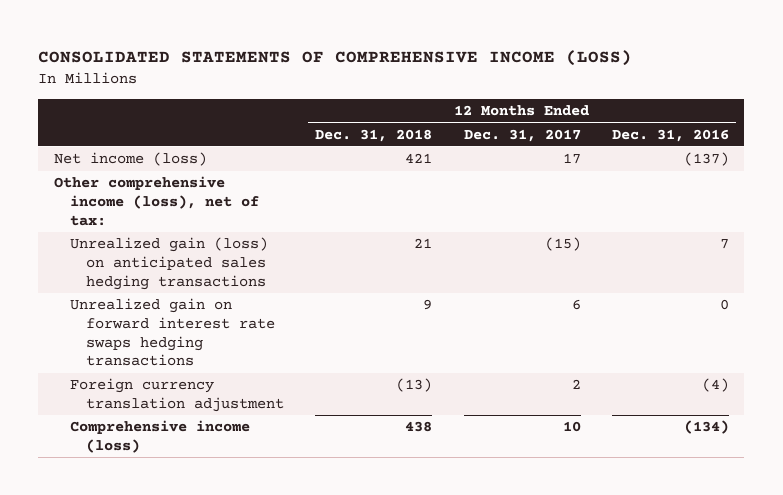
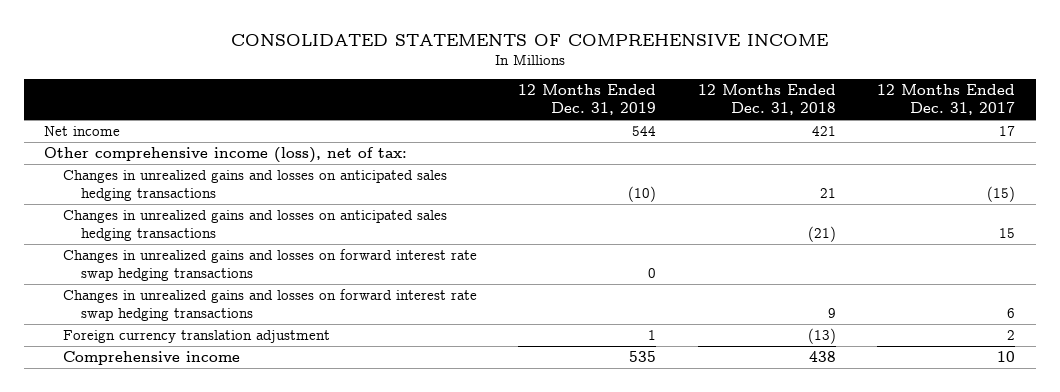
- CONSOLIDATED STATEMENTS OF COMPREHENSIVE INCOME (LOSS)
+ CONSOLIDATED STATEMENTS OF COMPREHENSIVE INCOME
- | 12 Months Ended Dec. 31, 2018 | 12 Months Ended Dec. 31, 2017 | 12 Months Ended Dec. 31, 2016
+ | 12 Months Ended Dec. 31, 2019 | 12 Months Ended Dec. 31, 2018 | 12 Months Ended Dec. 31, 2017
- Net income (loss) | 421 | 17 | (137)
+ Net income | 544 | 421 | 17
- Unrealized gain (loss) on anticipated sales hedging transactions | 21 | (15) | 7
- Unrealized gain on forward interest rate swaps hedging transactions | 9 | 6 | 0
+ Changes in unrealized gains and losses on anticipated sales hedging transactions | (10) | 21 | (15)
+ Changes in unrealized gains and losses on anticipated sales hedging transactions | | (21) | 15
+ Changes in unrealized gains and losses on forward interest rate swap hedging transactions | 0 | |
+ Changes in unrealized gains and losses on forward interest rate swap hedging transactions | | 9 | 6
- Comprehensive income (loss) | 438 | 10 | (134)
+ Comprehensive income | 535 | 438 | 10

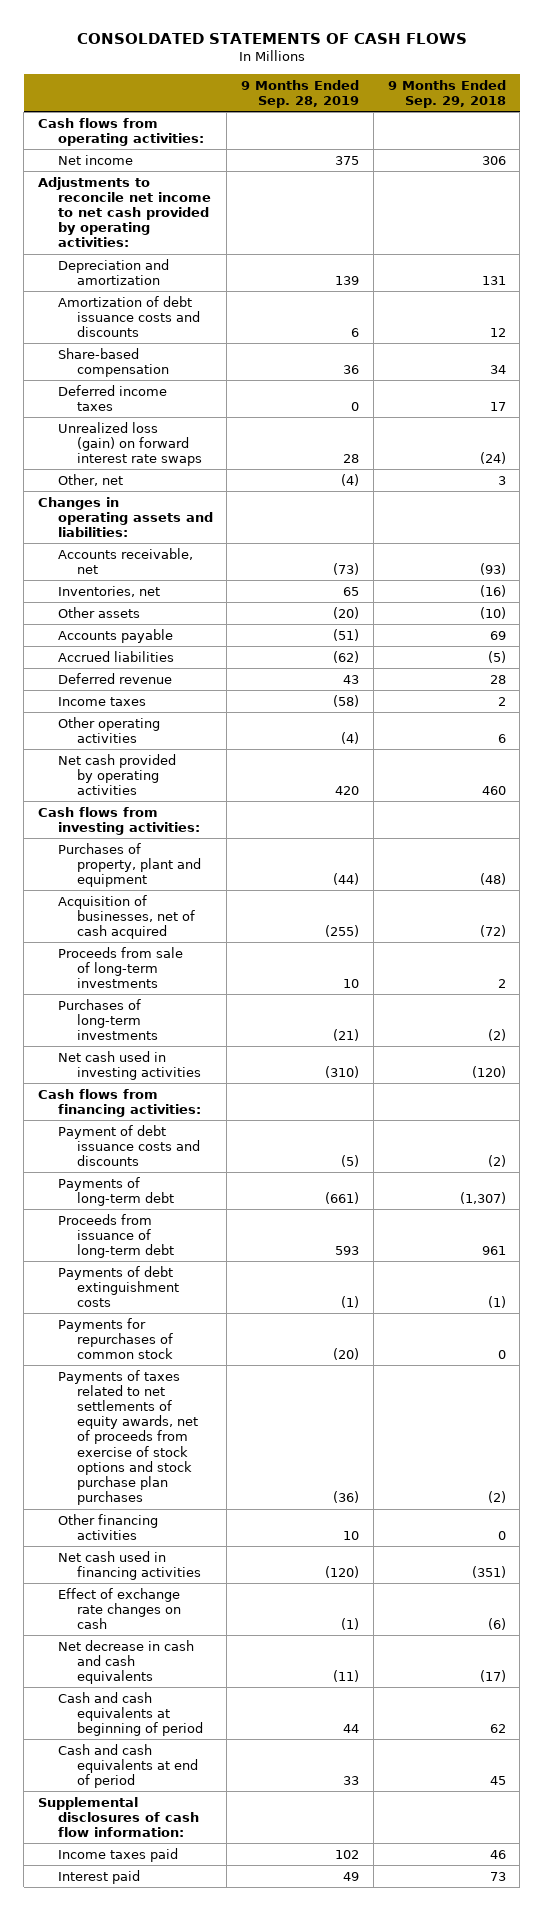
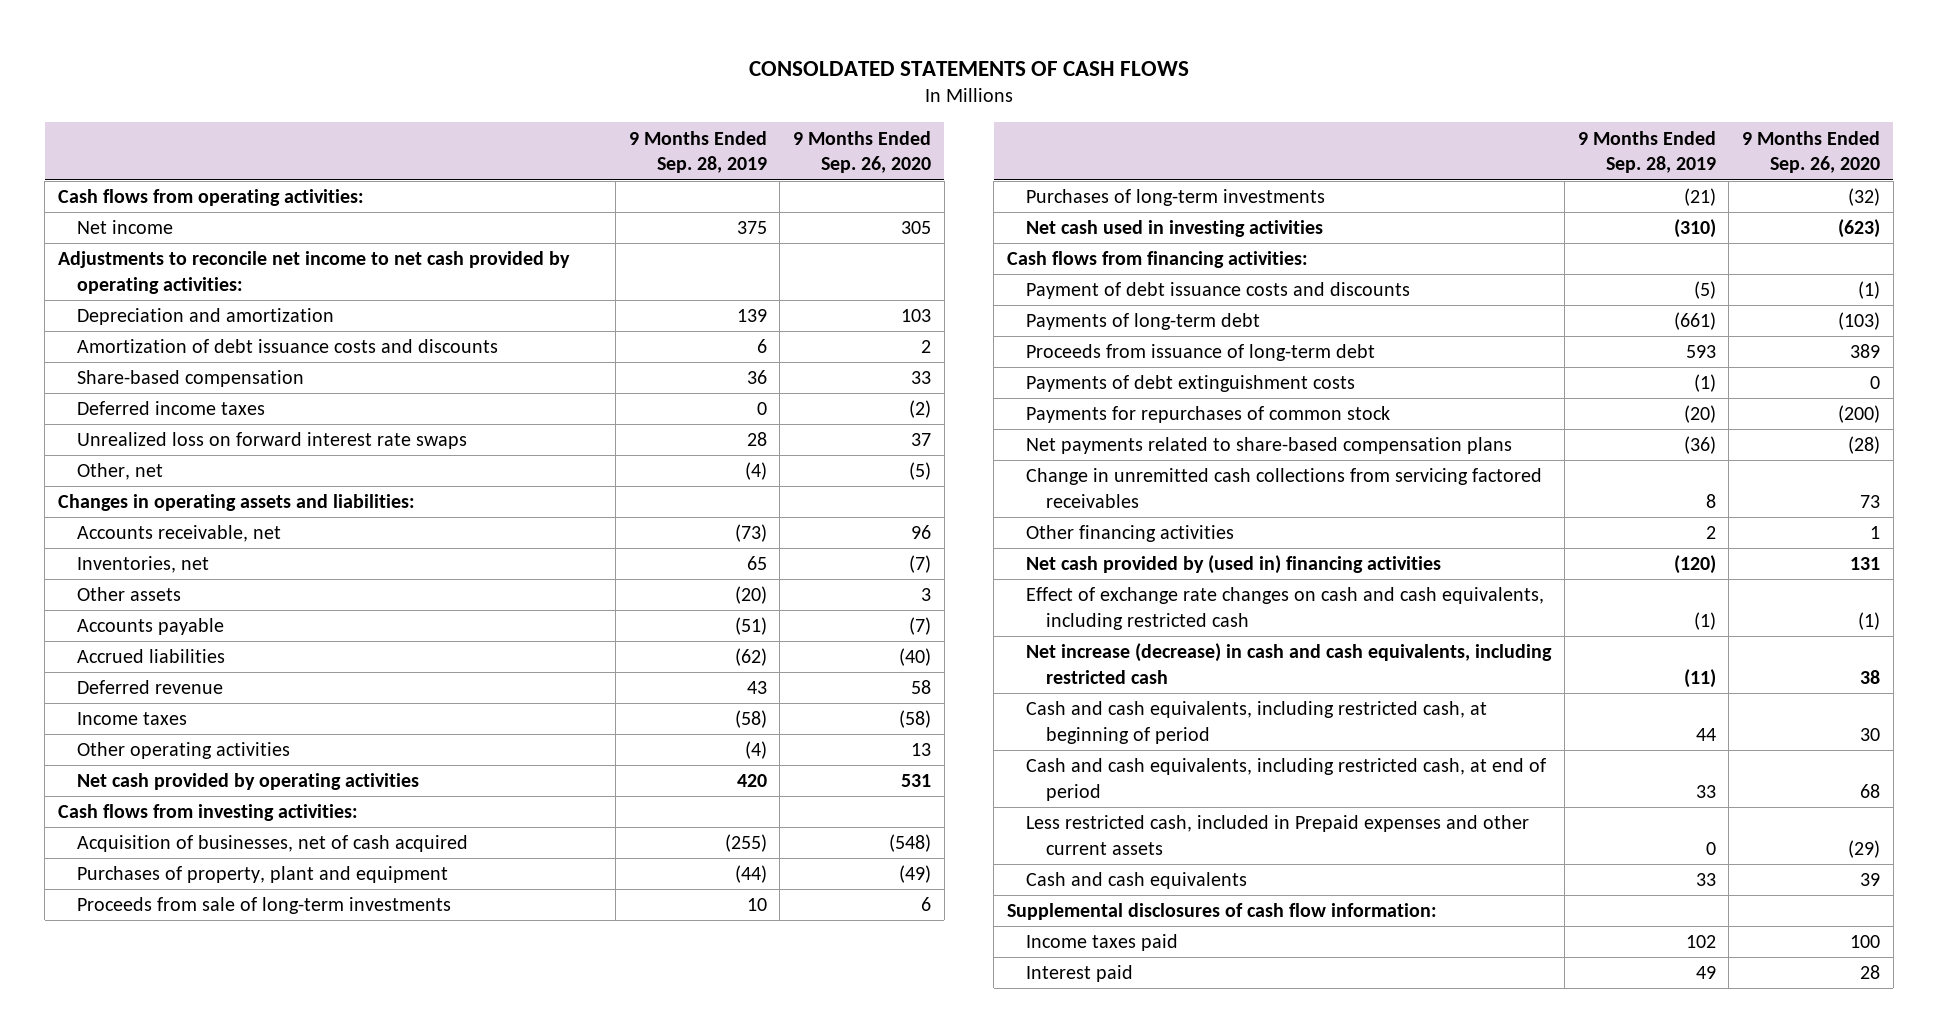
- | 9 Months Ended Sep. 28, 2019 | 9 Months Ended Sep. 29, 2018
+ | 9 Months Ended Sep. 28, 2019 | 9 Months Ended Sep. 26, 2020
- Unrealized loss (gain) on forward interest rate swaps | 28 | (24)
+ Unrealized loss on forward interest rate swaps | 28 | 37
moved down: Purchases of property, plant and equipment | (44) | (49)
- Payments of taxes related to net settlements of equity awards, net of proceeds from exercise of stock options and stock purchase plan purchases | (36) | (2)
- Other financing activities | 10 | 0
- Net cash used in financing activities | (120) | (351)
- Effect of exchange rate changes on cash | (1) | (6)
- Net decrease in cash and cash equivalents | (11) | (17)
- Cash and cash equivalents at beginning of period | 44 | 62
- Cash and cash equivalents at end of period | 33 | 45
+ Net payments related to share-based compensation plans | (36) | (28)
+ Change in unremitted cash collections from servicing factored receivables | 8 | 73
+ Other financing activities | 2 | 1
+ Net cash provided by (used in) financing activities | (120) | 131
+ Effect of exchange rate changes on cash and cash equivalents, including restricted cash | (1) | (1)
+ Net increase (decrease) in cash and cash equivalents, including restricted cash | (11) | 38
+ Cash and cash equivalents, including restricted cash, at beginning of period | 44 | 30
+ Cash and cash equivalents, including restricted cash, at end of period | 33 | 68
+ Less restricted cash, included in Prepaid expenses and other current assets | 0 | (29)
+ Cash and cash equivalents | 33 | 39

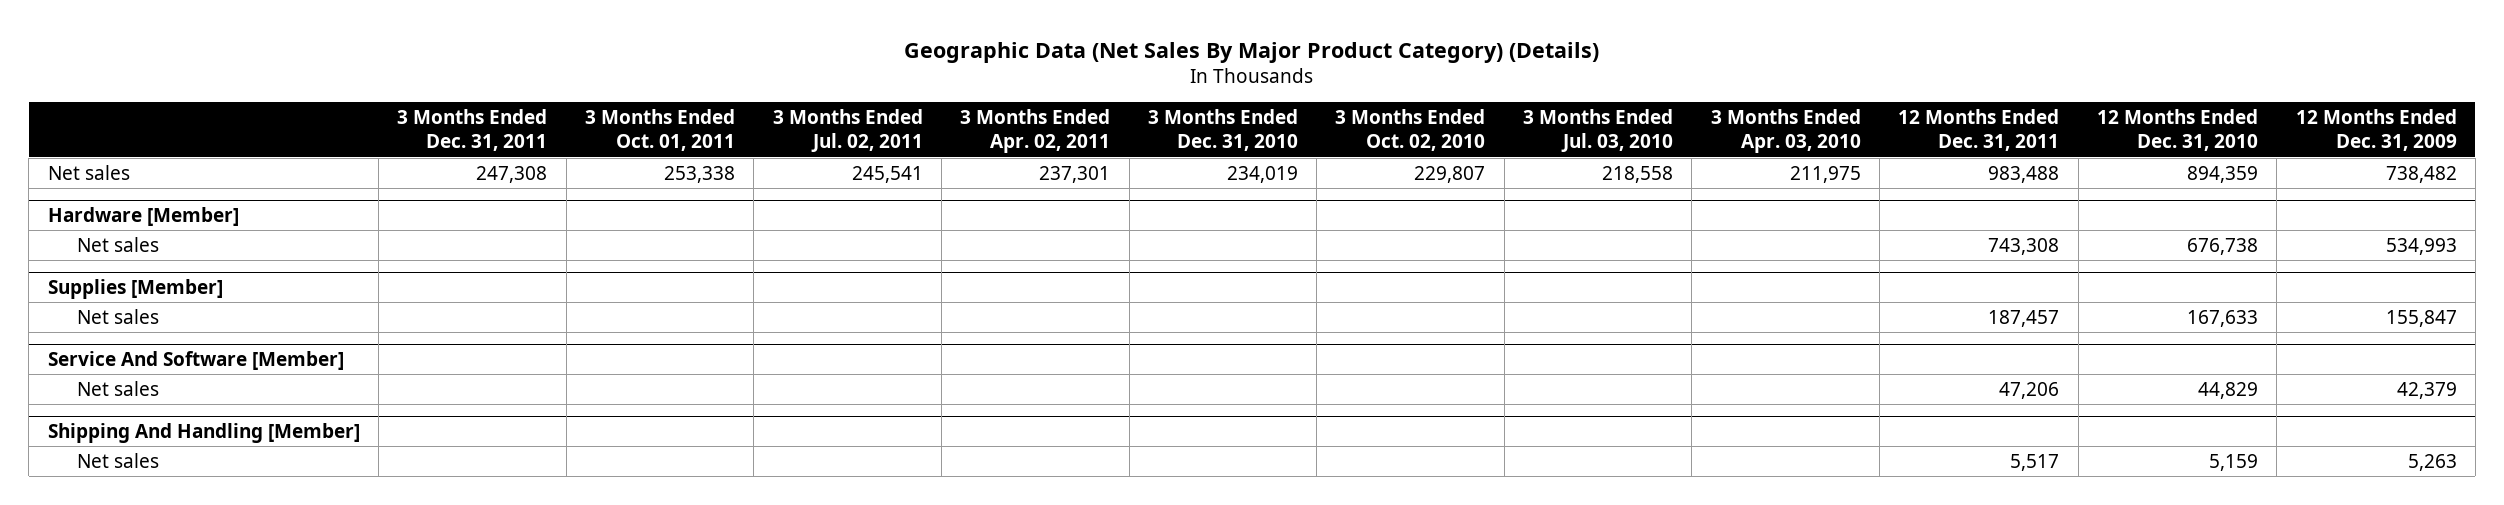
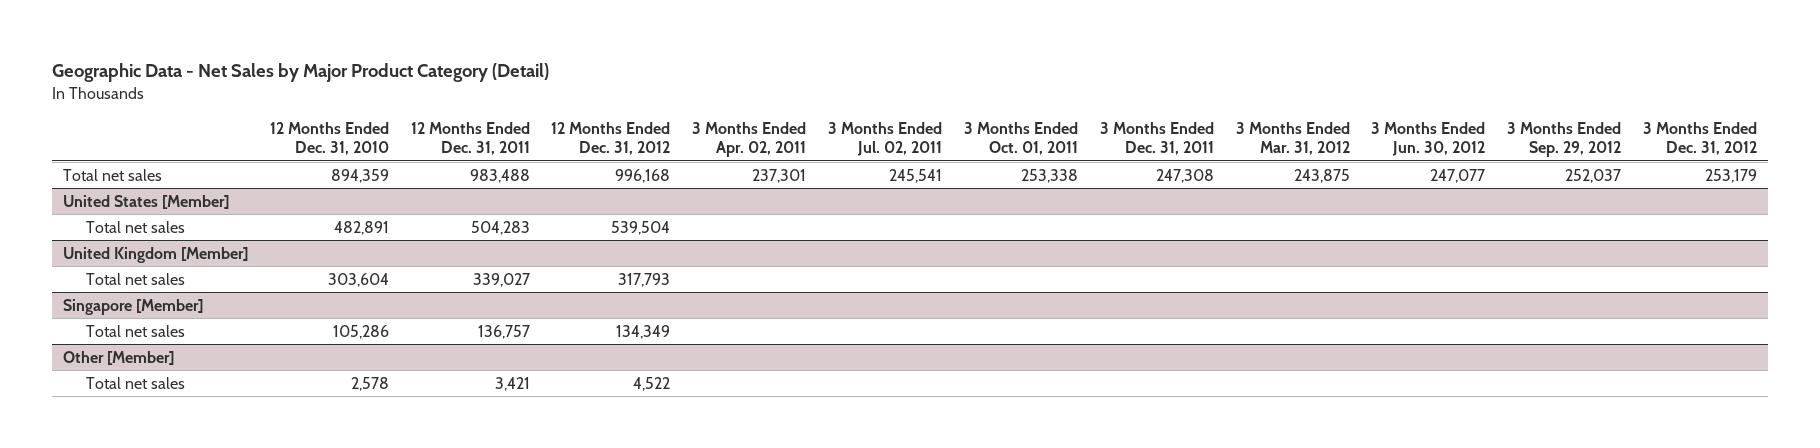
- Geographic Data (Net Sales By Major Product Category) (Details)
+ Geographic Data - Net Sales by Major Product Category (Detail)
- | 3 Months Ended Dec. 31, 2011 | 3 Months Ended Oct. 01, 2011 | 3 Months Ended Jul. 02, 2011 | 3 Months Ended Apr. 02, 2011 | 3 Months Ended Dec. 31, 2010 | 3 Months Ended Oct. 02, 2010 | 3 Months Ended Jul. 03, 2010 | 3 Months Ended Apr. 03, 2010 | 12 Months Ended Dec. 31, 2011 | 12 Months Ended Dec. 31, 2010 | 12 Months Ended Dec. 31, 2009
+ | 12 Months Ended Dec. 31, 2010 | 12 Months Ended Dec. 31, 2011 | 12 Months Ended Dec. 31, 2012 | 3 Months Ended Apr. 02, 2011 | 3 Months Ended Jul. 02, 2011 | 3 Months Ended Oct. 01, 2011 | 3 Months Ended Dec. 31, 2011 | 3 Months Ended Mar. 31, 2012 | 3 Months Ended Jun. 30, 2012 | 3 Months Ended Sep. 29, 2012 | 3 Months Ended Dec. 31, 2012
- Net sales | 247,308 | 253,338 | 245,541 | 237,301 | 234,019 | 229,807 | 218,558 | 211,975 | 983,488 | 894,359 | 738,482
- Hardware [Member]
- Net sales | | | | | | | | | 743,308 | 676,738 | 534,993
- Supplies [Member]
- Net sales | | | | | | | | | 187,457 | 167,633 | 155,847
- Service And Software [Member]
- Net sales | | | | | | | | | 47,206 | 44,829 | 42,379
- Shipping And Handling [Member]
- Net sales | | | | | | | | | 5,517 | 5,159 | 5,263
+ Total net sales | 894,359 | 983,488 | 996,168 | 237,301 | 245,541 | 253,338 | 247,308 | 243,875 | 247,077 | 252,037 | 253,179
+ United States [Member]
+ Total net sales | 482,891 | 504,283 | 539,504 | | | | | | | |
+ United Kingdom [Member]
+ Total net sales | 303,604 | 339,027 | 317,793 | | | | | | | |
+ Singapore [Member]
+ Total net sales | 105,286 | 136,757 | 134,349 | | | | | | | |
+ Other [Member]
+ Total net sales | 2,578 | 3,421 | 4,522 | | | | | | | |

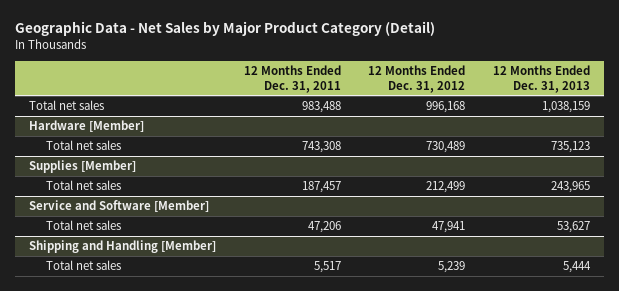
- | 12 Months Ended Dec. 31, 2010 | 12 Months Ended Dec. 31, 2011 | 12 Months Ended Dec. 31, 2012 | 3 Months Ended Apr. 02, 2011 | 3 Months Ended Jul. 02, 2011 | 3 Months Ended Oct. 01, 2011 | 3 Months Ended Dec. 31, 2011 | 3 Months Ended Mar. 31, 2012 | 3 Months Ended Jun. 30, 2012 | 3 Months Ended Sep. 29, 2012 | 3 Months Ended Dec. 31, 2012
+ | 12 Months Ended Dec. 31, 2011 | 12 Months Ended Dec. 31, 2012 | 12 Months Ended Dec. 31, 2013
- United States [Member]
- Total net sales | 482,891 | 504,283 | 539,504 | | | | | | | |
- United Kingdom [Member]
- Total net sales | 303,604 | 339,027 | 317,793 | | | | | | | |
- Singapore [Member]
- Total net sales | 105,286 | 136,757 | 134,349 | | | | | | | |
- Other [Member]
- Total net sales | 2,578 | 3,421 | 4,522 | | | | | | | |
+ Hardware [Member]
+ Total net sales | 743,308 | 730,489 | 735,123
+ Supplies [Member]
+ Total net sales | 187,457 | 212,499 | 243,965
+ Service and Software [Member]
+ Total net sales | 47,206 | 47,941 | 53,627
+ Shipping and Handling [Member]
+ Total net sales | 5,517 | 5,239 | 5,444

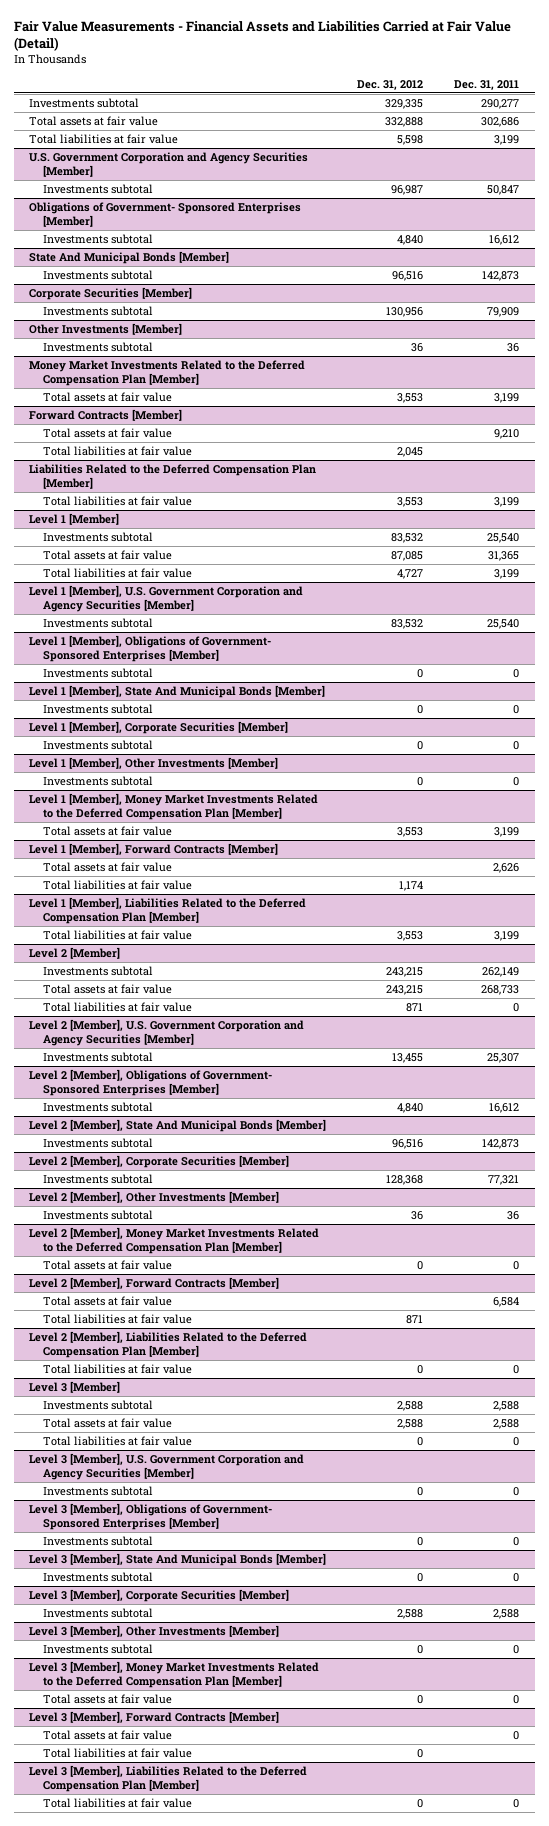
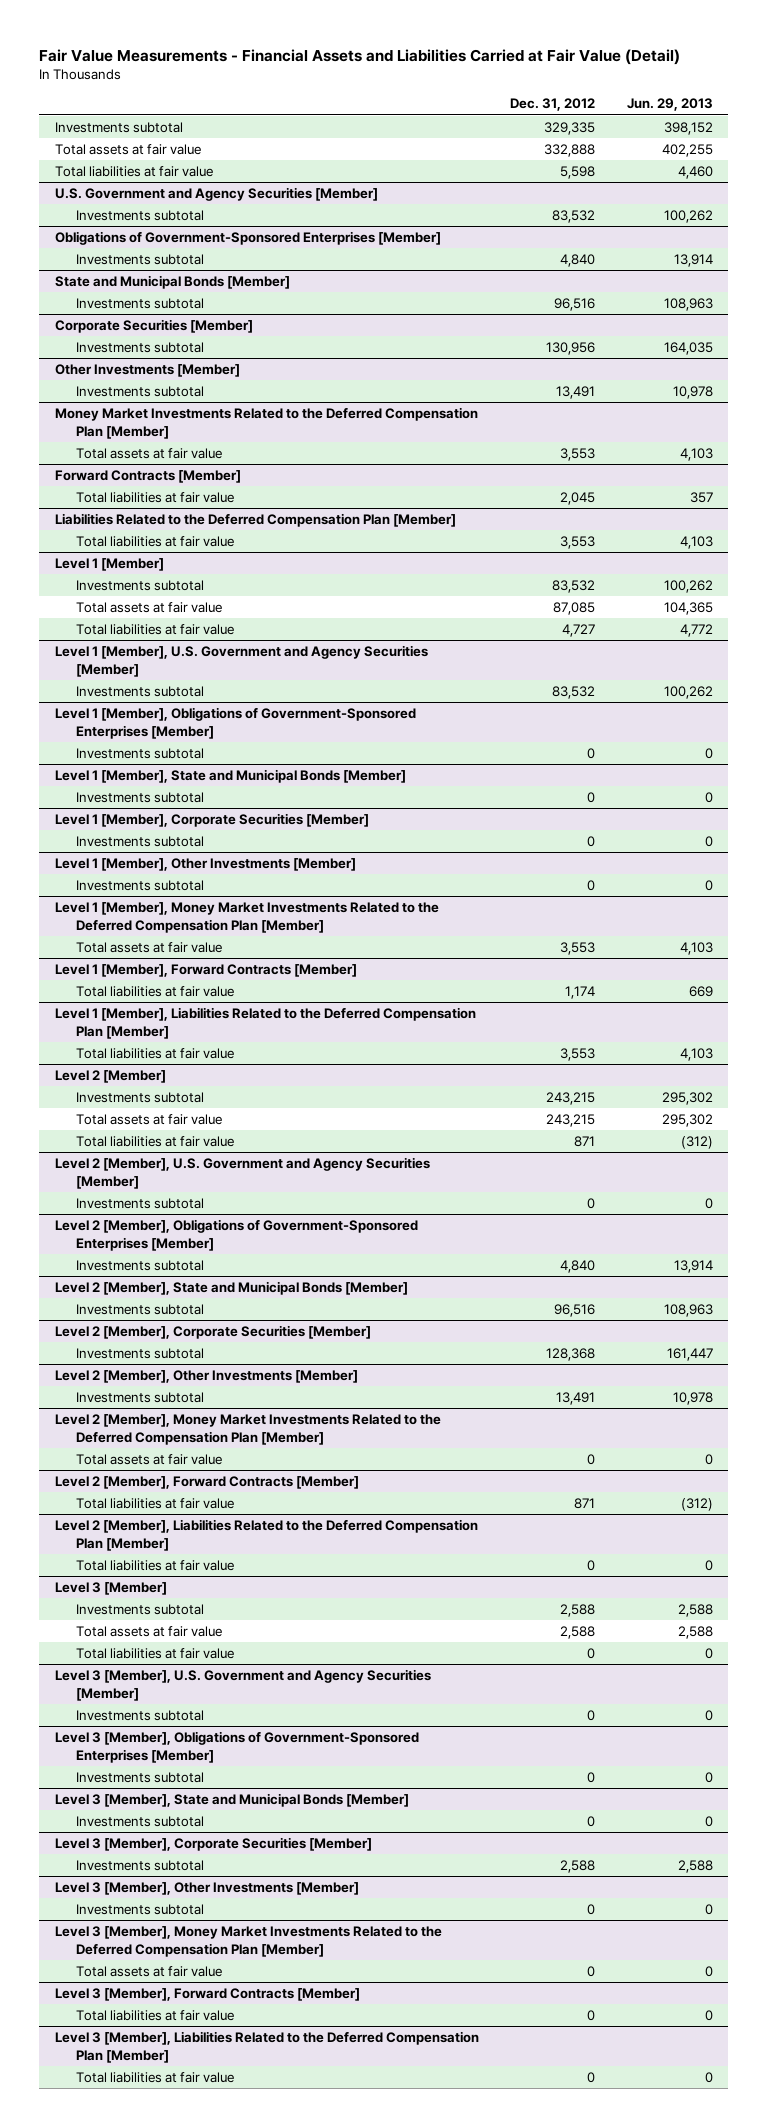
- | Dec. 31, 2012 | Dec. 31, 2011
+ | Dec. 31, 2012 | Jun. 29, 2013
- U.S. Government Corporation and Agency Securities [Member]
- Investments subtotal | 96,987 | 50,847
- Obligations of Government- Sponsored Enterprises [Member]
+ U.S. Government and Agency Securities [Member]
+ Investments subtotal | 83,532 | 100,262
+ Obligations of Government-Sponsored Enterprises [Member]
- State And Municipal Bonds [Member]
+ State and Municipal Bonds [Member]
@ Other Investments [Member]
- Investments subtotal | 36 | 36
+ Investments subtotal | 13,491 | 10,978
@ Forward Contracts [Member]
- Total assets at fair value | | 9,210
- Level 1 [Member], U.S. Government Corporation and Agency Securities [Member]
+ Level 1 [Member], U.S. Government and Agency Securities [Member]
- Level 1 [Member], Obligations of Government- Sponsored Enterprises [Member]
+ Level 1 [Member], Obligations of Government-Sponsored Enterprises [Member]
- Level 1 [Member], State And Municipal Bonds [Member]
+ Level 1 [Member], State and Municipal Bonds [Member]
@ Level 1 [Member], Forward Contracts [Member]
- Total assets at fair value | | 2,626
- Level 2 [Member], U.S. Government Corporation and Agency Securities [Member]
- Investments subtotal | 13,455 | 25,307
- Level 2 [Member], Obligations of Government- Sponsored Enterprises [Member]
+ Level 2 [Member], U.S. Government and Agency Securities [Member]
+ Investments subtotal | 0 | 0
+ Level 2 [Member], Obligations of Government-Sponsored Enterprises [Member]
- Level 2 [Member], State And Municipal Bonds [Member]
+ Level 2 [Member], State and Municipal Bonds [Member]
@ Level 2 [Member], Other Investments [Member]
- Investments subtotal | 36 | 36
+ Investments subtotal | 13,491 | 10,978
@ Level 2 [Member], Forward Contracts [Member]
- Total assets at fair value | | 6,584
- Level 3 [Member], U.S. Government Corporation and Agency Securities [Member]
+ Level 3 [Member], U.S. Government and Agency Securities [Member]
- Level 3 [Member], Obligations of Government- Sponsored Enterprises [Member]
+ Level 3 [Member], Obligations of Government-Sponsored Enterprises [Member]
- Level 3 [Member], State And Municipal Bonds [Member]
+ Level 3 [Member], State and Municipal Bonds [Member]
@ Level 3 [Member], Forward Contracts [Member]
- Total assets at fair value | | 0

